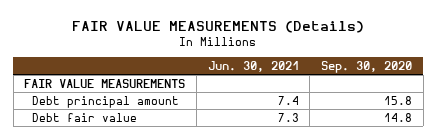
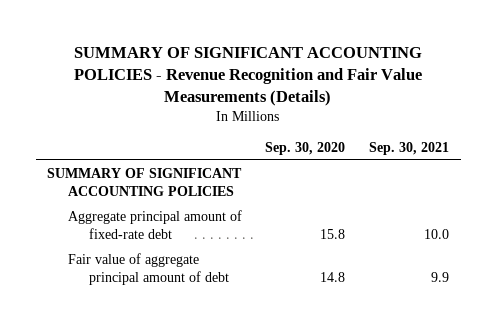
- FAIR VALUE MEASUREMENTS (Details)
+ SUMMARY OF SIGNIFICANT ACCOUNTING POLICIES - Revenue Recognition and Fair Value Measurements (Details)
- | Jun. 30, 2021 | Sep. 30, 2020
+ | Sep. 30, 2020 | Sep. 30, 2021
- FAIR VALUE MEASUREMENTS
- Debt principal amount | 7.4 | 15.8
- Debt fair value | 7.3 | 14.8
+ SUMMARY OF SIGNIFICANT ACCOUNTING POLICIES
+ Aggregate principal amount of fixed-rate debt | 15.8 | 10.0
+ Fair value of aggregate principal amount of debt | 14.8 | 9.9

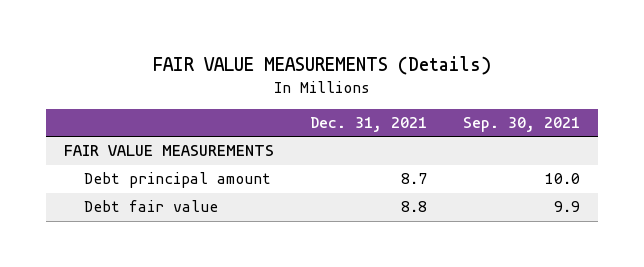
- SUMMARY OF SIGNIFICANT ACCOUNTING POLICIES - Revenue Recognition and Fair Value Measurements (Details)
+ FAIR VALUE MEASUREMENTS (Details)
- | Sep. 30, 2020 | Sep. 30, 2021
+ | Dec. 31, 2021 | Sep. 30, 2021
- SUMMARY OF SIGNIFICANT ACCOUNTING POLICIES
- Aggregate principal amount of fixed-rate debt | 15.8 | 10.0
- Fair value of aggregate principal amount of debt | 14.8 | 9.9
+ FAIR VALUE MEASUREMENTS
+ Debt principal amount | 8.7 | 10.0
+ Debt fair value | 8.8 | 9.9

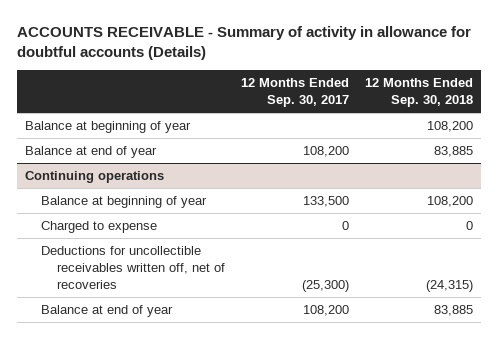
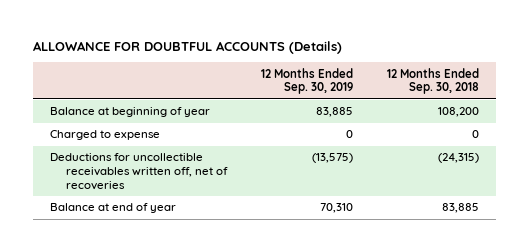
- ACCOUNTS RECEIVABLE - Summary of activity in allowance for doubtful accounts (Details)
+ ALLOWANCE FOR DOUBTFUL ACCOUNTS (Details)
- | 12 Months Ended Sep. 30, 2017 | 12 Months Ended Sep. 30, 2018
+ | 12 Months Ended Sep. 30, 2019 | 12 Months Ended Sep. 30, 2018
- Balance at end of year | 108,200 | 83,885
- Continuing operations
- Balance at beginning of year | 133,500 | 108,200

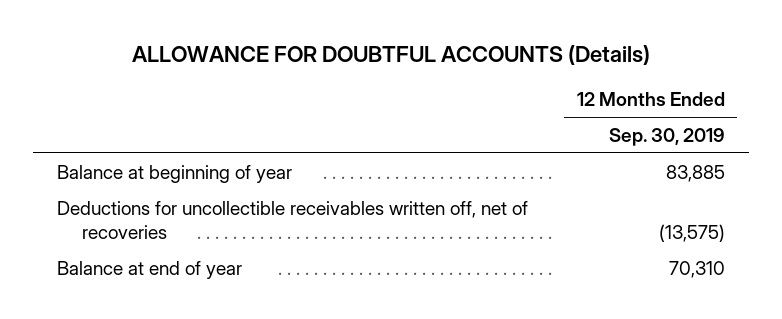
- | 12 Months Ended Sep. 30, 2019 | 12 Months Ended Sep. 30, 2018
+ | 12 Months Ended Sep. 30, 2019
- Charged to expense | 0 | 0

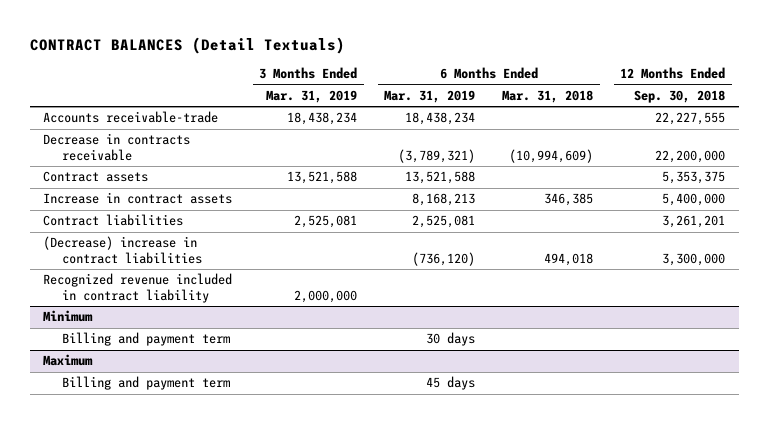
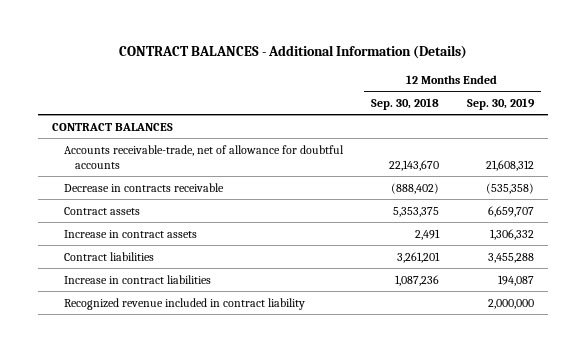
- CONTRACT BALANCES (Detail Textuals)
+ CONTRACT BALANCES - Additional Information (Details)
- | 3 Months Ended Mar. 31, 2019 | 6 Months Ended Mar. 31, 2019 | 6 Months Ended Mar. 31, 2018 | 12 Months Ended Sep. 30, 2018
+ | 12 Months Ended Sep. 30, 2018 | 12 Months Ended Sep. 30, 2019
- Accounts receivable-trade | 18,438,234 | 18,438,234 | | 22,227,555
- Decrease in contracts receivable | | (3,789,321) | (10,994,609) | 22,200,000
+ CONTRACT BALANCES
+ Accounts receivable-trade, net of allowance for doubtful accounts | 22,143,670 | 21,608,312
+ Decrease in contracts receivable | (888,402) | (535,358)
- Increase in contract assets | | 8,168,213 | 346,385 | 5,400,000
+ Increase in contract assets | 2,491 | 1,306,332
- (Decrease) increase in contract liabilities | | (736,120) | 494,018 | 3,300,000
+ Increase in contract liabilities | 1,087,236 | 194,087
- Minimum
- Billing and payment term | | 30 days | |
- Maximum
- Billing and payment term | | 45 days | |

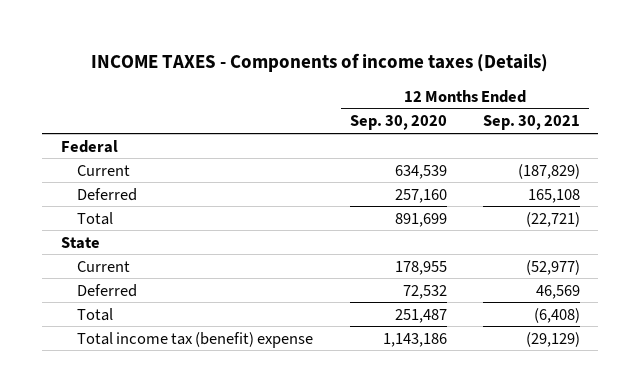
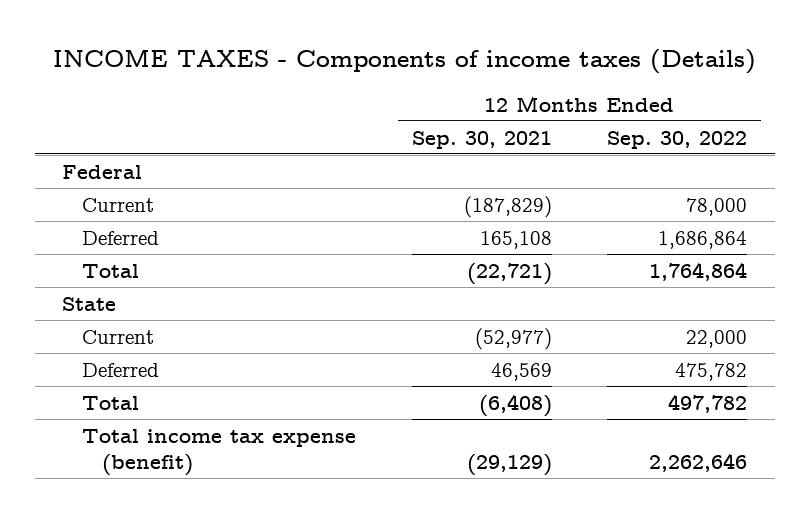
- | 12 Months Ended Sep. 30, 2020 | 12 Months Ended Sep. 30, 2021
+ | 12 Months Ended Sep. 30, 2021 | 12 Months Ended Sep. 30, 2022
- Total income tax (benefit) expense | 1,143,186 | (29,129)
+ Total income tax expense (benefit) | (29,129) | 2,262,646

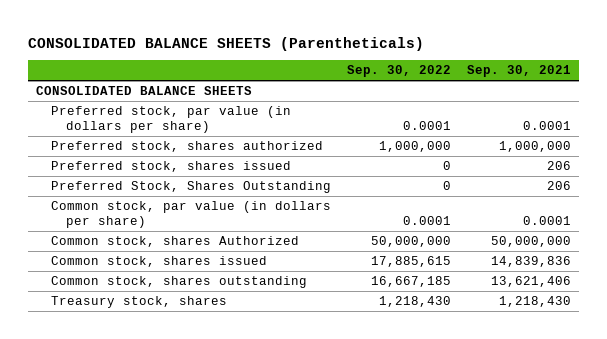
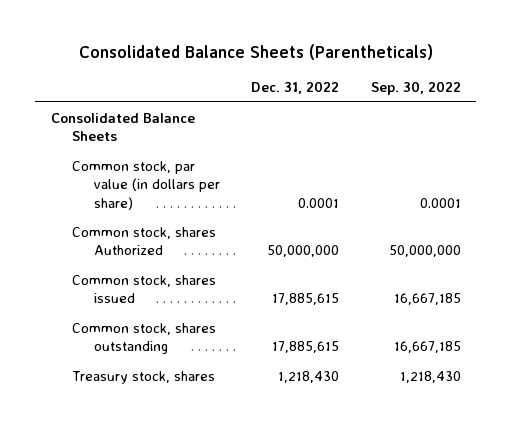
- CONSOLIDATED BALANCE SHEETS (Parentheticals)
+ Consolidated Balance Sheets (Parentheticals)
- | Sep. 30, 2022 | Sep. 30, 2021
+ | Dec. 31, 2022 | Sep. 30, 2022
- CONSOLIDATED BALANCE SHEETS
- Preferred stock, par value (in dollars per share) | 0.0001 | 0.0001
- Preferred stock, shares authorized | 1,000,000 | 1,000,000
- Preferred stock, shares issued | 0 | 206
- Preferred Stock, Shares Outstanding | 0 | 206
+ Consolidated Balance Sheets
- Common stock, shares issued | 17,885,615 | 14,839,836
+ Common stock, shares issued | 17,885,615 | 16,667,185

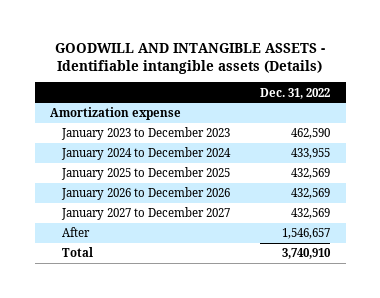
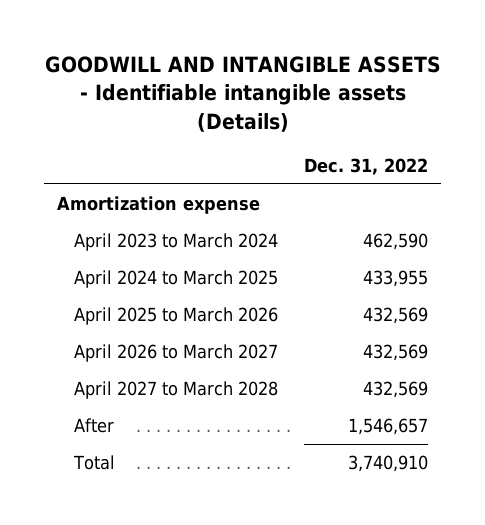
- January 2023 to December 2023 | 462,590
- January 2024 to December 2024 | 433,955
- January 2025 to December 2025 | 432,569
- January 2026 to December 2026 | 432,569
- January 2027 to December 2027 | 432,569
+ April 2023 to March 2024 | 462,590
+ April 2024 to March 2025 | 433,955
+ April 2025 to March 2026 | 432,569
+ April 2026 to March 2027 | 432,569
+ April 2027 to March 2028 | 432,569

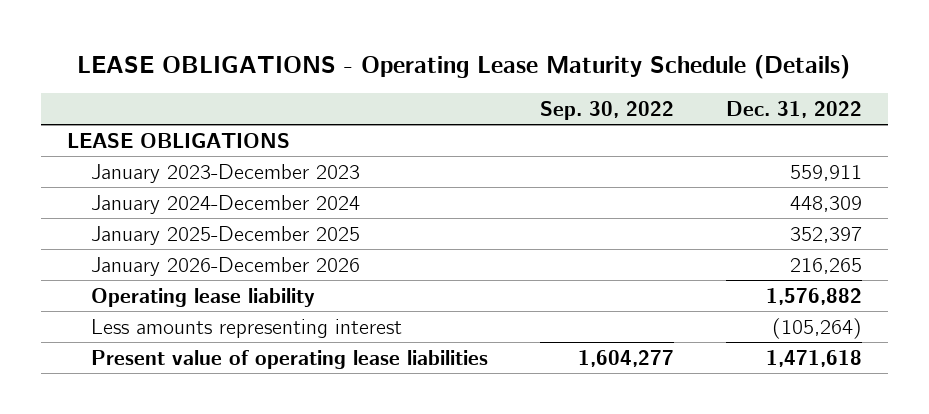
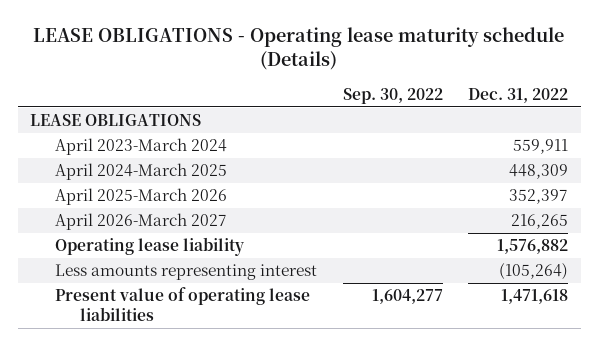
- LEASE OBLIGATIONS - Operating Lease Maturity Schedule (Details)
+ LEASE OBLIGATIONS - Operating lease maturity schedule (Details)
- January 2023-December 2023 | | 559,911
- January 2024-December 2024 | | 448,309
- January 2025-December 2025 | | 352,397
- January 2026-December 2026 | | 216,265
+ April 2023-March 2024 | | 559,911
+ April 2024-March 2025 | | 448,309
+ April 2025-March 2026 | | 352,397
+ April 2026-March 2027 | | 216,265

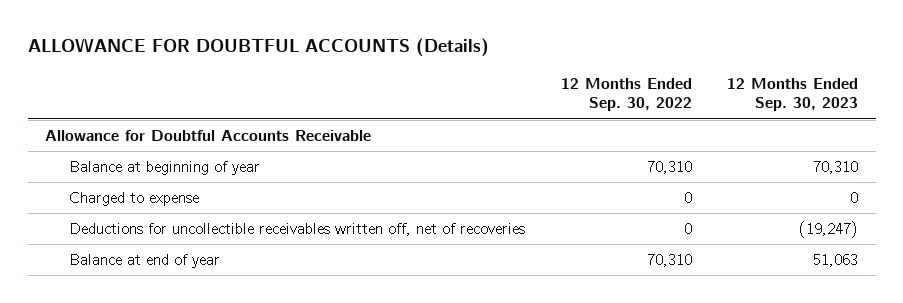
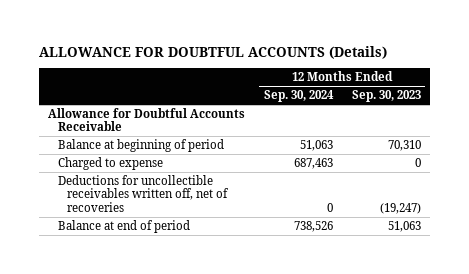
- | 12 Months Ended Sep. 30, 2022 | 12 Months Ended Sep. 30, 2023
+ | 12 Months Ended Sep. 30, 2024 | 12 Months Ended Sep. 30, 2023
- Balance at beginning of year | 70,310 | 70,310
+ Balance at beginning of period | 51,063 | 70,310
- Balance at end of year | 70,310 | 51,063
+ Balance at end of period | 738,526 | 51,063

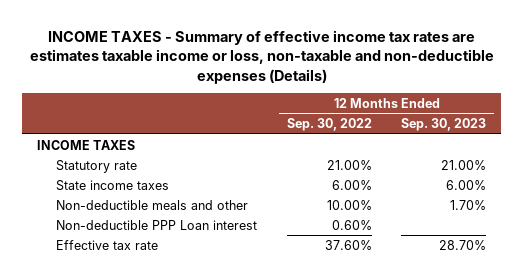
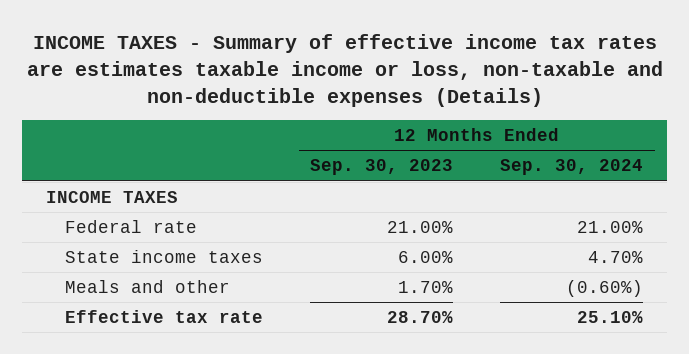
- | 12 Months Ended Sep. 30, 2022 | 12 Months Ended Sep. 30, 2023
+ | 12 Months Ended Sep. 30, 2023 | 12 Months Ended Sep. 30, 2024
- Statutory rate | 21.00% | 21.00%
+ Federal rate | 21.00% | 21.00%
- Non-deductible meals and other | 10.00% | 1.70%
- Non-deductible PPP Loan interest | 0.60% |
+ Meals and other | 1.70% | (0.60%)

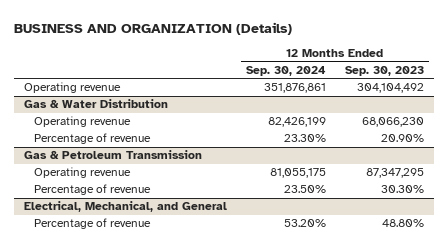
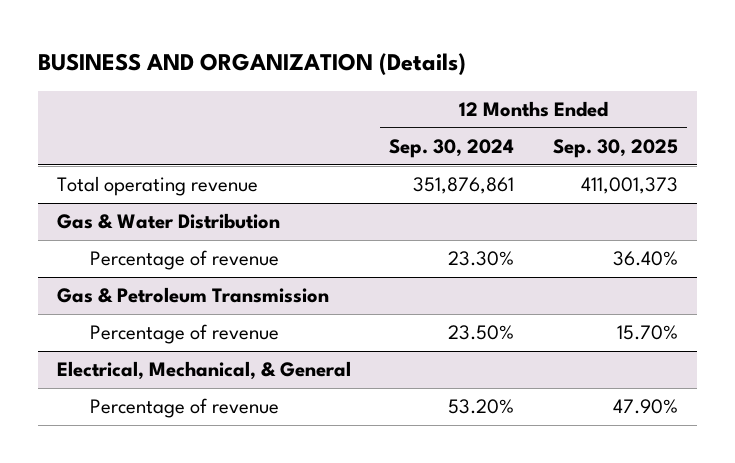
- | 12 Months Ended Sep. 30, 2024 | 12 Months Ended Sep. 30, 2023
+ | 12 Months Ended Sep. 30, 2024 | 12 Months Ended Sep. 30, 2025
- Operating revenue | 351,876,861 | 304,104,492
+ Total operating revenue | 351,876,861 | 411,001,373
@ Gas & Water Distribution
- Operating revenue | 82,426,199 | 68,066,230
@ Gas & Petroleum Transmission
- Operating revenue | 81,055,175 | 87,347,295
- Electrical, Mechanical, and General
+ Electrical, Mechanical, & General

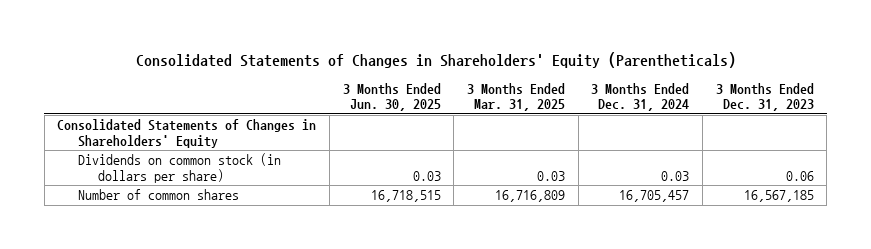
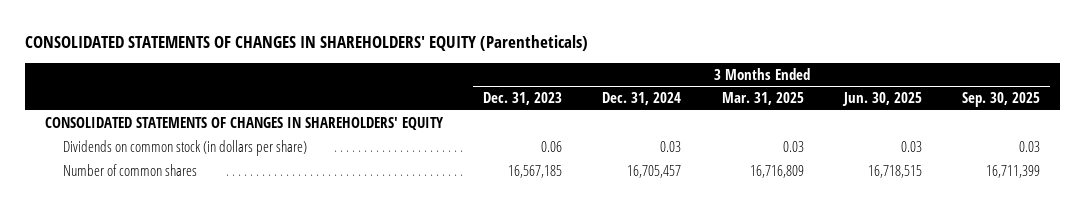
- Consolidated Statements of Changes in Shareholders' Equity (Parentheticals)
+ CONSOLIDATED STATEMENTS OF CHANGES IN SHAREHOLDERS' EQUITY (Parentheticals)
- | 3 Months Ended Jun. 30, 2025 | 3 Months Ended Mar. 31, 2025 | 3 Months Ended Dec. 31, 2024 | 3 Months Ended Dec. 31, 2023
+ | 3 Months Ended Dec. 31, 2023 | 3 Months Ended Dec. 31, 2024 | 3 Months Ended Mar. 31, 2025 | 3 Months Ended Jun. 30, 2025 | 3 Months Ended Sep. 30, 2025
- Consolidated Statements of Changes in Shareholders' Equity
+ CONSOLIDATED STATEMENTS OF CHANGES IN SHAREHOLDERS' EQUITY

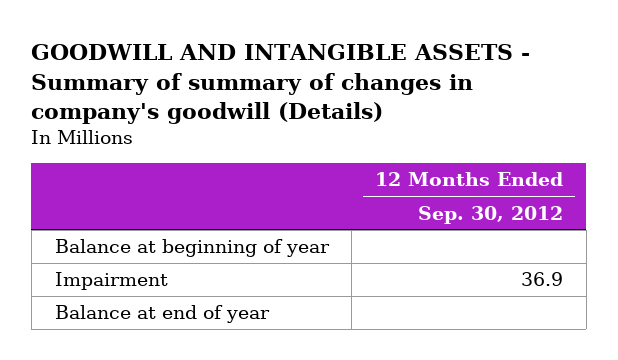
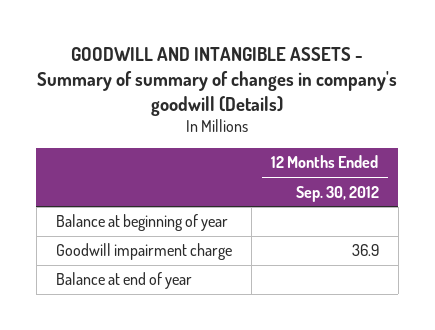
- Impairment | 36.9
+ Goodwill impairment charge | 36.9

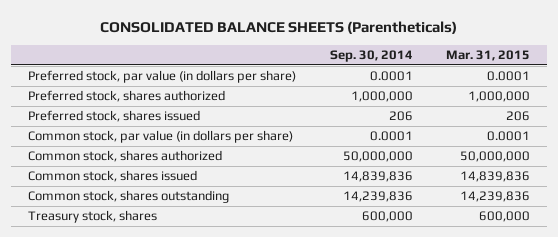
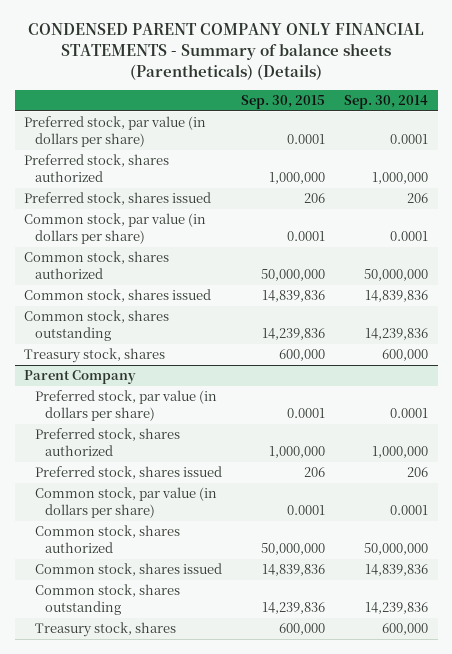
- CONSOLIDATED BALANCE SHEETS (Parentheticals)
+ CONDENSED PARENT COMPANY ONLY FINANCIAL STATEMENTS - Summary of balance sheets (Parentheticals) (Details)
- | Sep. 30, 2014 | Mar. 31, 2015
+ | Sep. 30, 2015 | Sep. 30, 2014
+ Parent Company
+ Preferred stock, par value (in dollars per share) | 0.0001 | 0.0001
+ Preferred stock, shares authorized | 1,000,000 | 1,000,000
+ Preferred stock, shares issued | 206 | 206
+ Common stock, par value (in dollars per share) | 0.0001 | 0.0001
+ Common stock, shares authorized | 50,000,000 | 50,000,000
+ Common stock, shares issued | 14,839,836 | 14,839,836
+ Common stock, shares outstanding | 14,239,836 | 14,239,836
+ Treasury stock, shares | 600,000 | 600,000

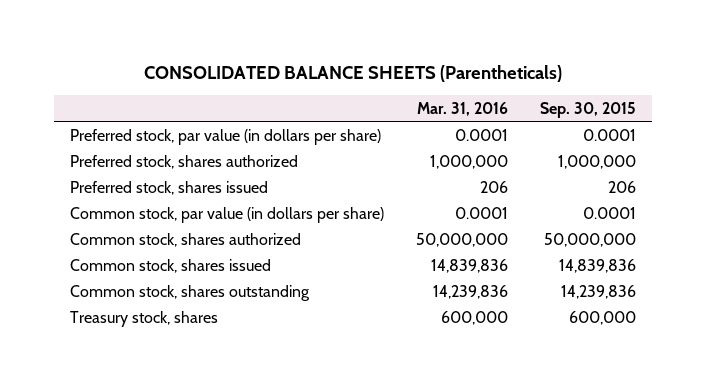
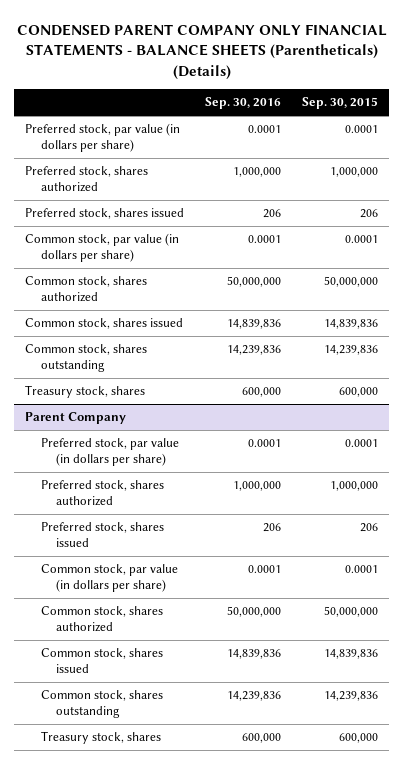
- CONSOLIDATED BALANCE SHEETS (Parentheticals)
+ CONDENSED PARENT COMPANY ONLY FINANCIAL STATEMENTS - BALANCE SHEETS (Parentheticals) (Details)
- | Mar. 31, 2016 | Sep. 30, 2015
+ | Sep. 30, 2016 | Sep. 30, 2015
+ Parent Company
+ Preferred stock, par value (in dollars per share) | 0.0001 | 0.0001
+ Preferred stock, shares authorized | 1,000,000 | 1,000,000
+ Preferred stock, shares issued | 206 | 206
+ Common stock, par value (in dollars per share) | 0.0001 | 0.0001
+ Common stock, shares authorized | 50,000,000 | 50,000,000
+ Common stock, shares issued | 14,839,836 | 14,839,836
+ Common stock, shares outstanding | 14,239,836 | 14,239,836
+ Treasury stock, shares | 600,000 | 600,000

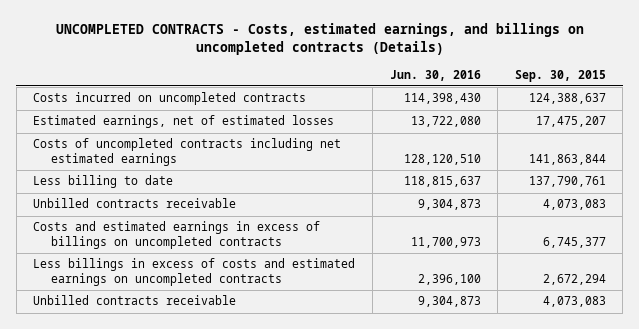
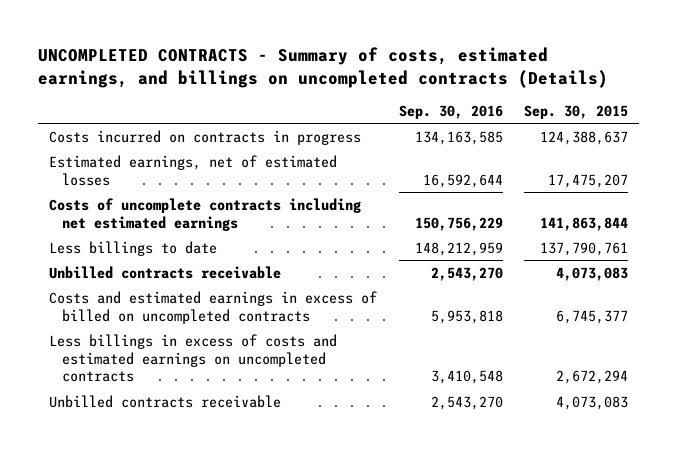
- UNCOMPLETED CONTRACTS - Costs, estimated earnings, and billings on uncompleted contracts (Details)
+ UNCOMPLETED CONTRACTS - Summary of costs, estimated earnings, and billings on uncompleted contracts (Details)
- | Jun. 30, 2016 | Sep. 30, 2015
+ | Sep. 30, 2016 | Sep. 30, 2015
- Costs incurred on uncompleted contracts | 114,398,430 | 124,388,637
+ Costs incurred on contracts in progress | 134,163,585 | 124,388,637
- Costs of uncompleted contracts including net estimated earnings | 128,120,510 | 141,863,844
- Less billing to date | 118,815,637 | 137,790,761
+ Costs of uncomplete contracts including net estimated earnings | 150,756,229 | 141,863,844
+ Less billings to date | 148,212,959 | 137,790,761
- Costs and estimated earnings in excess of billings on uncompleted contracts | 11,700,973 | 6,745,377
+ Costs and estimated earnings in excess of billed on uncompleted contracts | 5,953,818 | 6,745,377

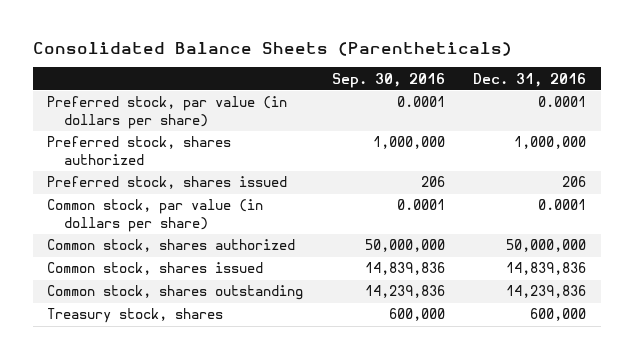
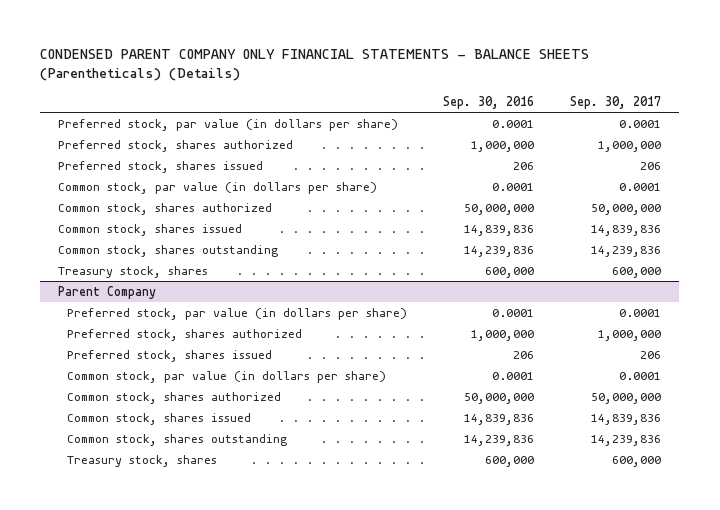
- Consolidated Balance Sheets (Parentheticals)
+ CONDENSED PARENT COMPANY ONLY FINANCIAL STATEMENTS - BALANCE SHEETS (Parentheticals) (Details)
- | Sep. 30, 2016 | Dec. 31, 2016
+ | Sep. 30, 2016 | Sep. 30, 2017
+ Parent Company
+ Preferred stock, par value (in dollars per share) | 0.0001 | 0.0001
+ Preferred stock, shares authorized | 1,000,000 | 1,000,000
+ Preferred stock, shares issued | 206 | 206
+ Common stock, par value (in dollars per share) | 0.0001 | 0.0001
+ Common stock, shares authorized | 50,000,000 | 50,000,000
+ Common stock, shares issued | 14,839,836 | 14,839,836
+ Common stock, shares outstanding | 14,239,836 | 14,239,836
+ Treasury stock, shares | 600,000 | 600,000

